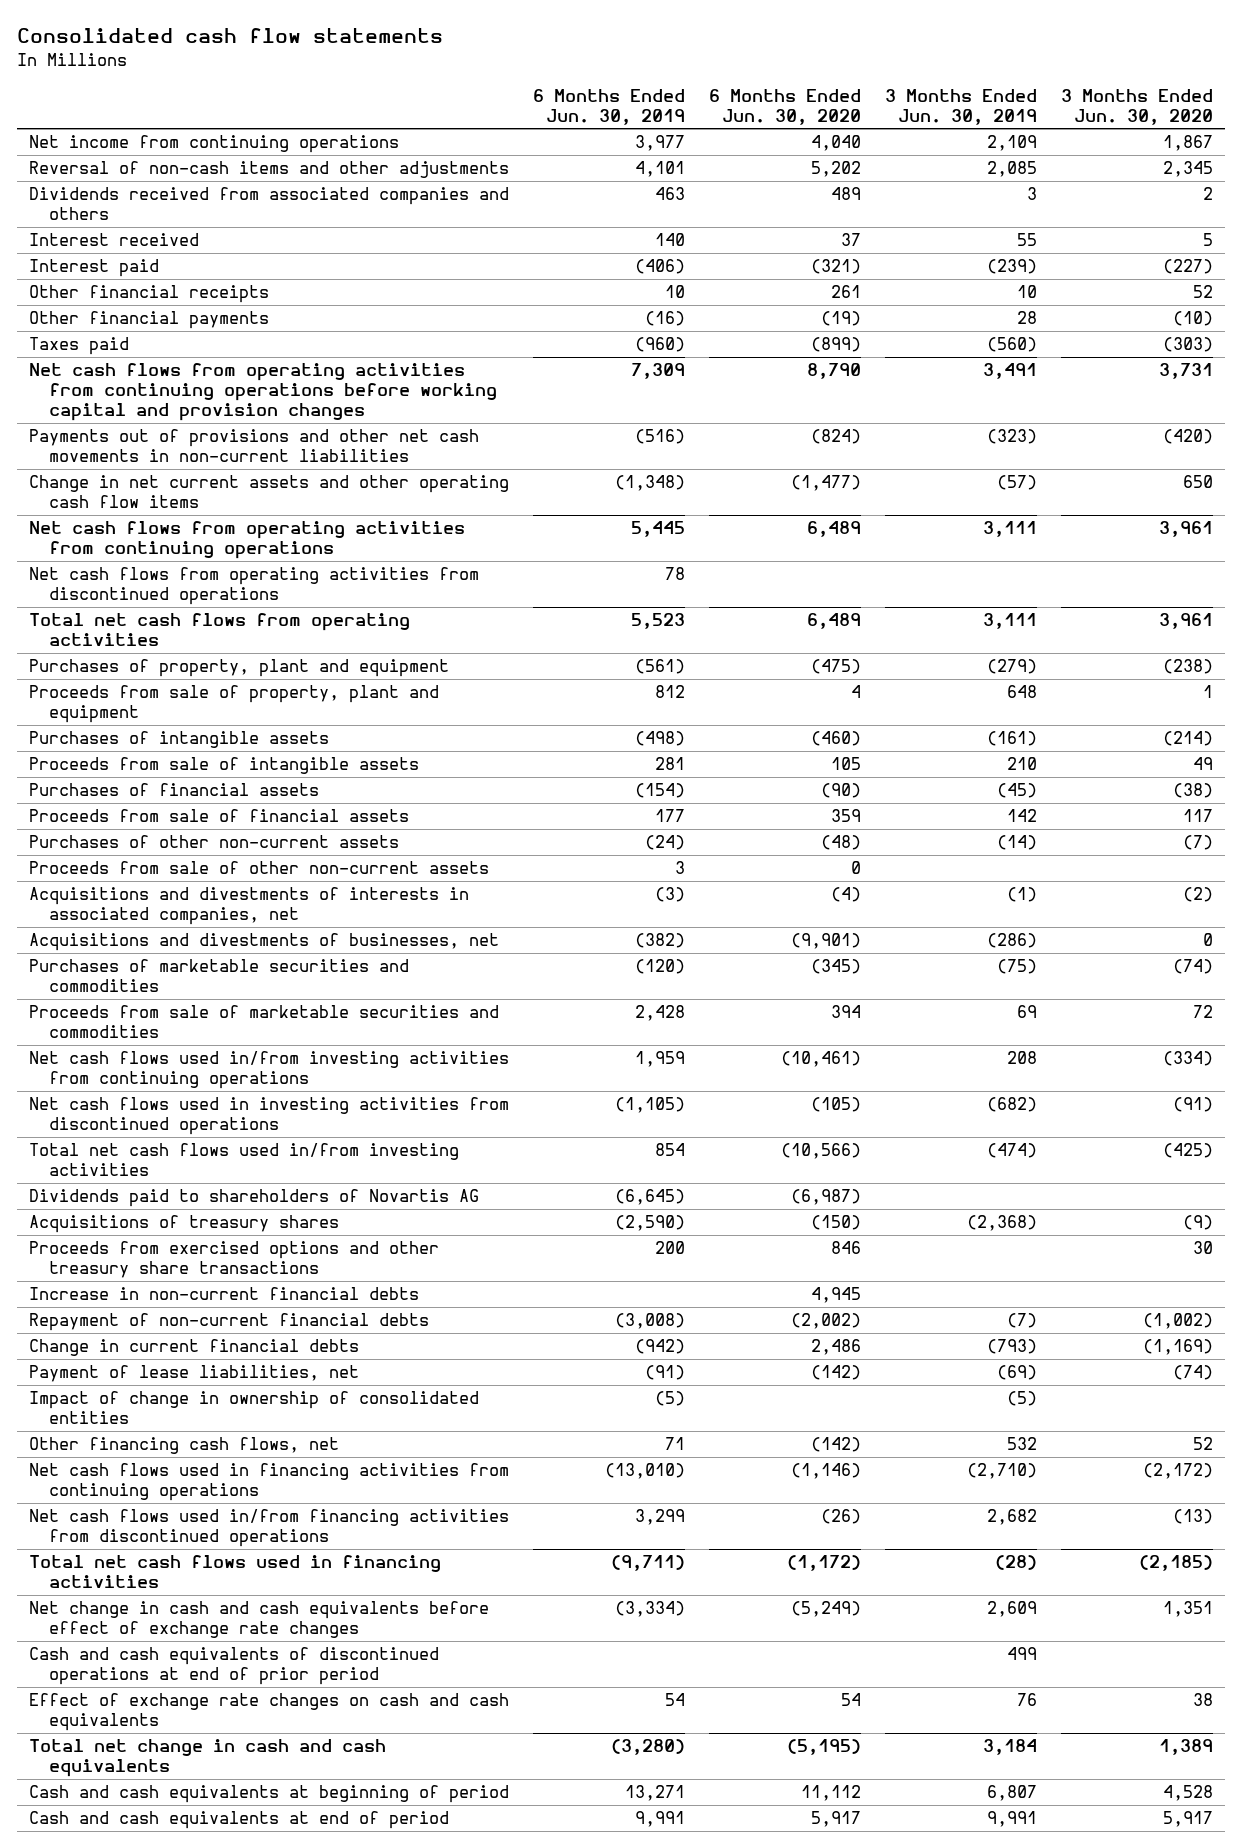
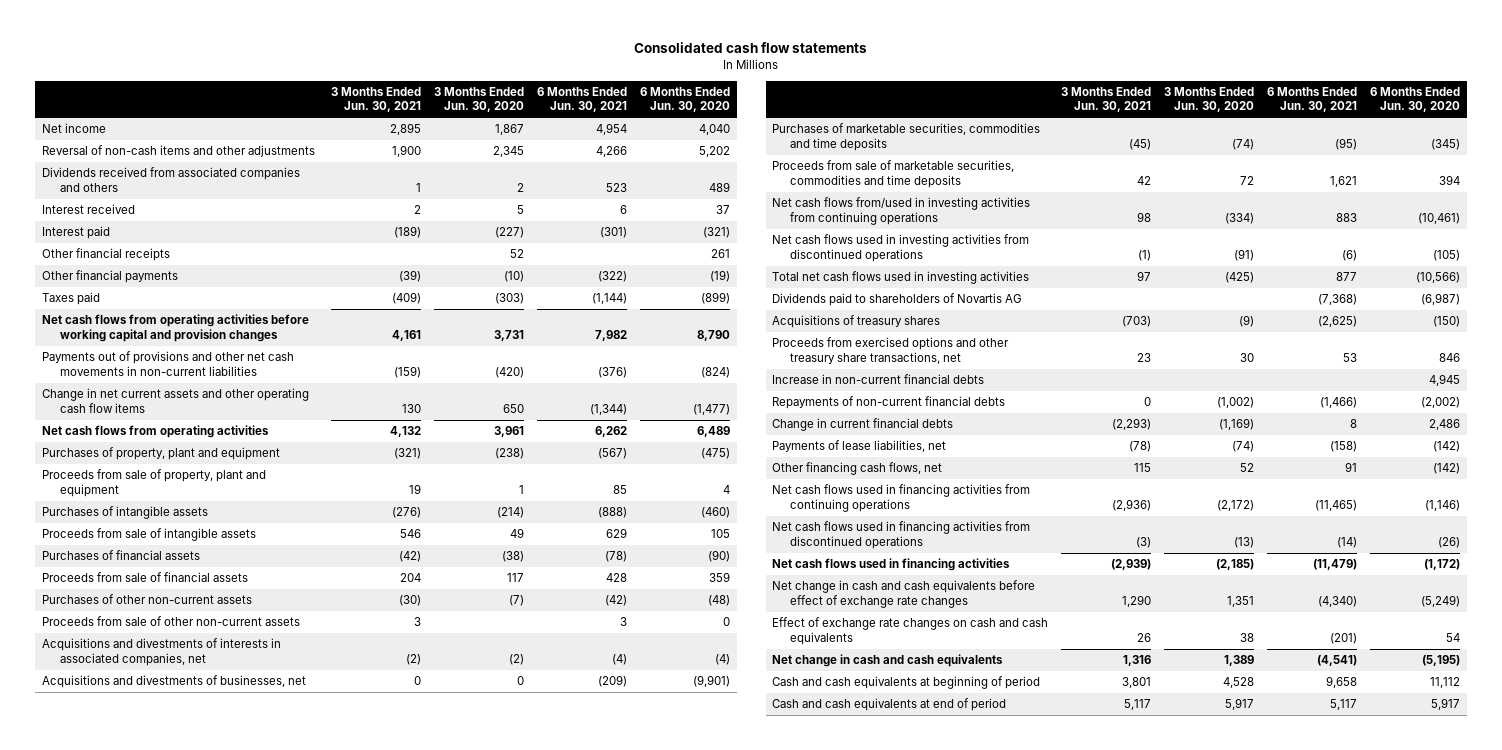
- | 6 Months Ended Jun. 30, 2019 | 6 Months Ended Jun. 30, 2020 | 3 Months Ended Jun. 30, 2019 | 3 Months Ended Jun. 30, 2020
+ | 3 Months Ended Jun. 30, 2021 | 3 Months Ended Jun. 30, 2020 | 6 Months Ended Jun. 30, 2021 | 6 Months Ended Jun. 30, 2020
- Net income from continuing operations | 3,977 | 4,040 | 2,109 | 1,867
+ Net income | 2,895 | 1,867 | 4,954 | 4,040
- Net cash flows from operating activities from continuing operations before working capital and provision changes | 7,309 | 8,790 | 3,491 | 3,731
+ Net cash flows from operating activities before working capital and provision changes | 4,161 | 3,731 | 7,982 | 8,790
- Net cash flows from operating activities from continuing operations | 5,445 | 6,489 | 3,111 | 3,961
- Net cash flows from operating activities from discontinued operations | 78 | | |
- Total net cash flows from operating activities | 5,523 | 6,489 | 3,111 | 3,961
+ Net cash flows from operating activities | 4,132 | 3,961 | 6,262 | 6,489
- Purchases of marketable securities and commodities | (120) | (345) | (75) | (74)
- Proceeds from sale of marketable securities and commodities | 2,428 | 394 | 69 | 72
- Net cash flows used in/from investing activities from continuing operations | 1,959 | (10,461) | 208 | (334)
+ Purchases of marketable securities, commodities and time deposits | (45) | (74) | (95) | (345)
+ Proceeds from sale of marketable securities, commodities and time deposits | 42 | 72 | 1,621 | 394
+ Net cash flows from/used in investing activities from continuing operations | 98 | (334) | 883 | (10,461)
- Total net cash flows used in/from investing activities | 854 | (10,566) | (474) | (425)
+ Total net cash flows used in investing activities | 97 | (425) | 877 | (10,566)
- Proceeds from exercised options and other treasury share transactions | 200 | 846 | | 30
+ Proceeds from exercised options and other treasury share transactions, net | 23 | 30 | 53 | 846
- Repayment of non-current financial debts | (3,008) | (2,002) | (7) | (1,002)
+ Repayments of non-current financial debts | 0 | (1,002) | (1,466) | (2,002)
- Payment of lease liabilities, net | (91) | (142) | (69) | (74)
- Impact of change in ownership of consolidated entities | (5) | | (5) |
+ Payments of lease liabilities, net | (78) | (74) | (158) | (142)
- Net cash flows used in/from financing activities from discontinued operations | 3,299 | (26) | 2,682 | (13)
- Total net cash flows used in financing activities | (9,711) | (1,172) | (28) | (2,185)
+ Net cash flows used in financing activities from discontinued operations | (3) | (13) | (14) | (26)
+ Net cash flows used in financing activities | (2,939) | (2,185) | (11,479) | (1,172)
- Cash and cash equivalents of discontinued operations at end of prior period | | | 499 |
- Total net change in cash and cash equivalents | (3,280) | (5,195) | 3,184 | 1,389
+ Net change in cash and cash equivalents | 1,316 | 1,389 | (4,541) | (5,195)

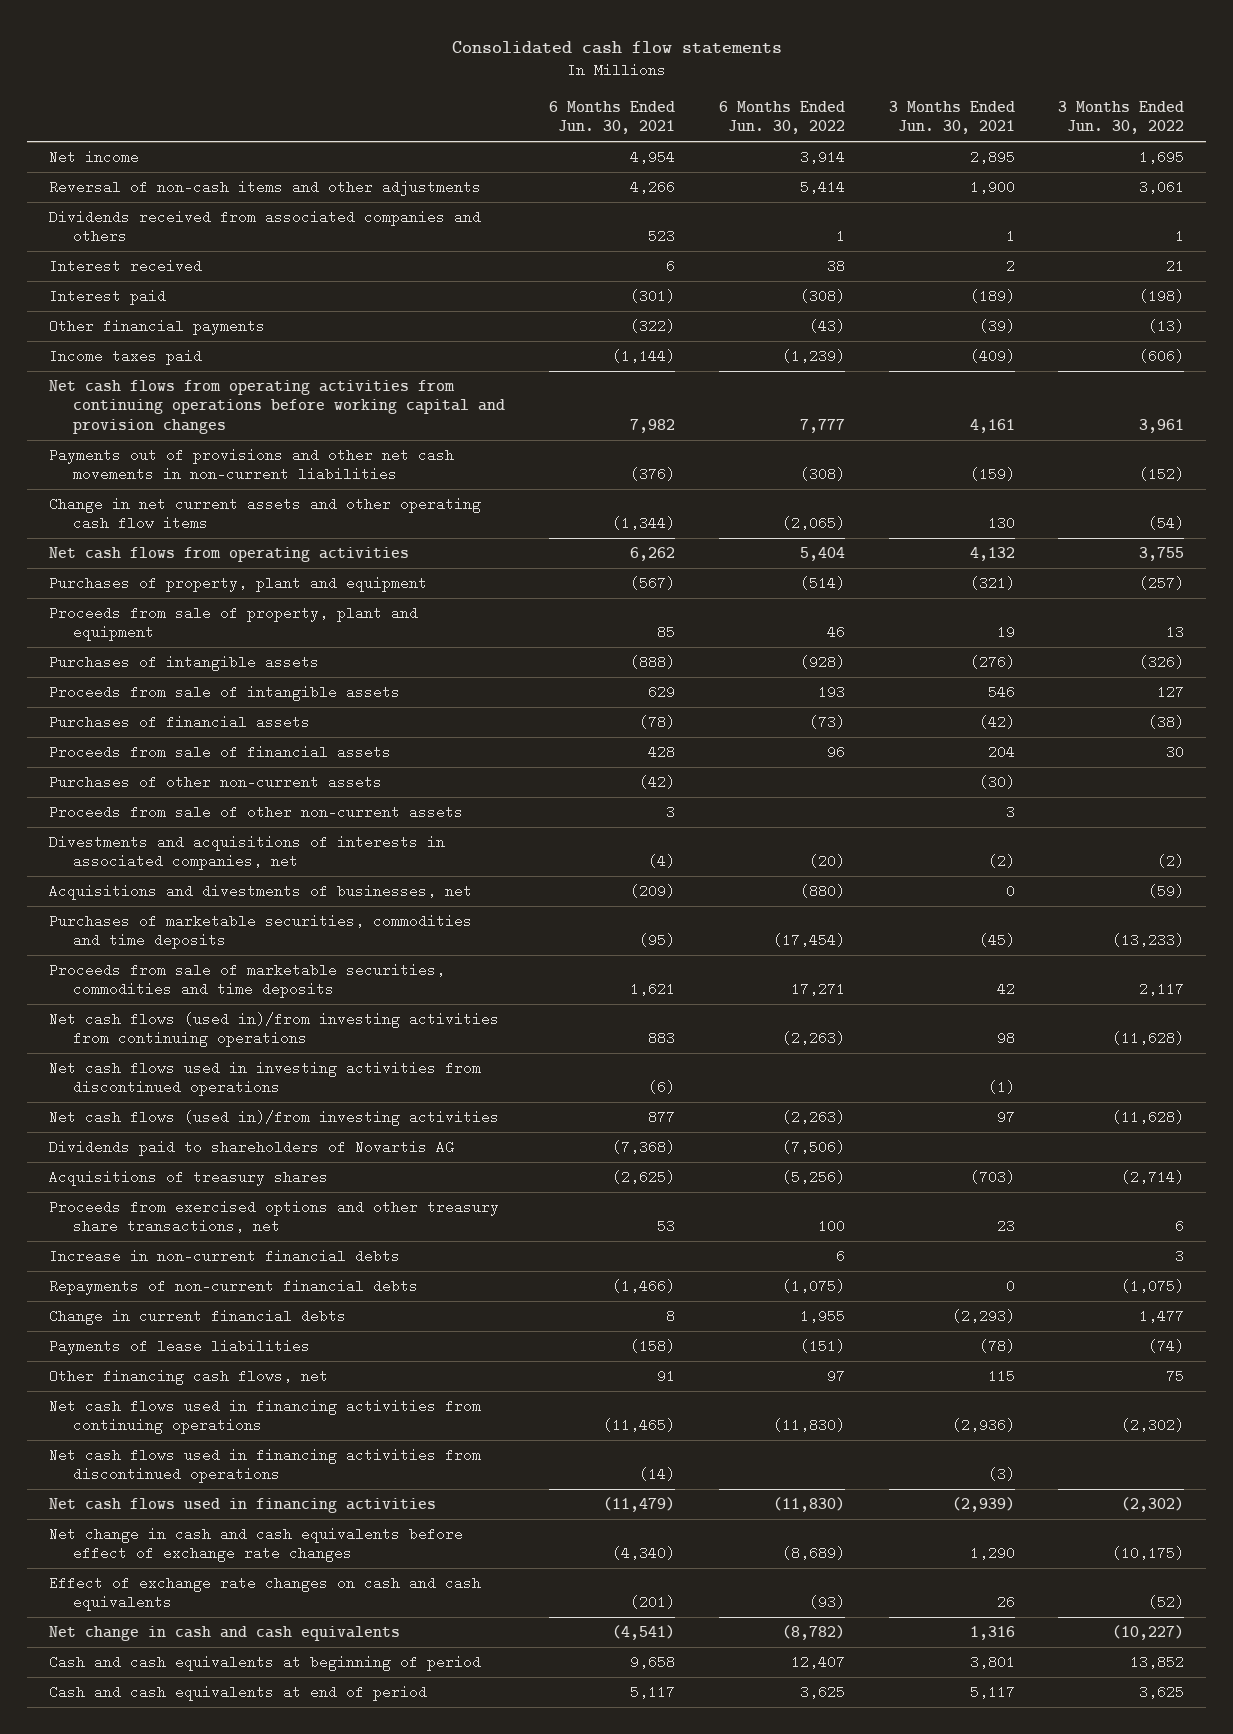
- | 3 Months Ended Jun. 30, 2021 | 3 Months Ended Jun. 30, 2020 | 6 Months Ended Jun. 30, 2021 | 6 Months Ended Jun. 30, 2020
+ | 6 Months Ended Jun. 30, 2021 | 6 Months Ended Jun. 30, 2022 | 3 Months Ended Jun. 30, 2021 | 3 Months Ended Jun. 30, 2022
- Other financial receipts | | 52 | | 261
- Taxes paid | (409) | (303) | (1,144) | (899)
- Net cash flows from operating activities before working capital and provision changes | 4,161 | 3,731 | 7,982 | 8,790
+ Income taxes paid | (1,144) | (1,239) | (409) | (606)
+ Net cash flows from operating activities from continuing operations before working capital and provision changes | 7,982 | 7,777 | 4,161 | 3,961
- Acquisitions and divestments of interests in associated companies, net | (2) | (2) | (4) | (4)
+ Divestments and acquisitions of interests in associated companies, net | (4) | (20) | (2) | (2)
- Net cash flows from/used in investing activities from continuing operations | 98 | (334) | 883 | (10,461)
+ Net cash flows (used in)/from investing activities from continuing operations | 883 | (2,263) | 98 | (11,628)
- Total net cash flows used in investing activities | 97 | (425) | 877 | (10,566)
+ Net cash flows (used in)/from investing activities | 877 | (2,263) | 97 | (11,628)
- Payments of lease liabilities, net | (78) | (74) | (158) | (142)
+ Payments of lease liabilities | (158) | (151) | (78) | (74)

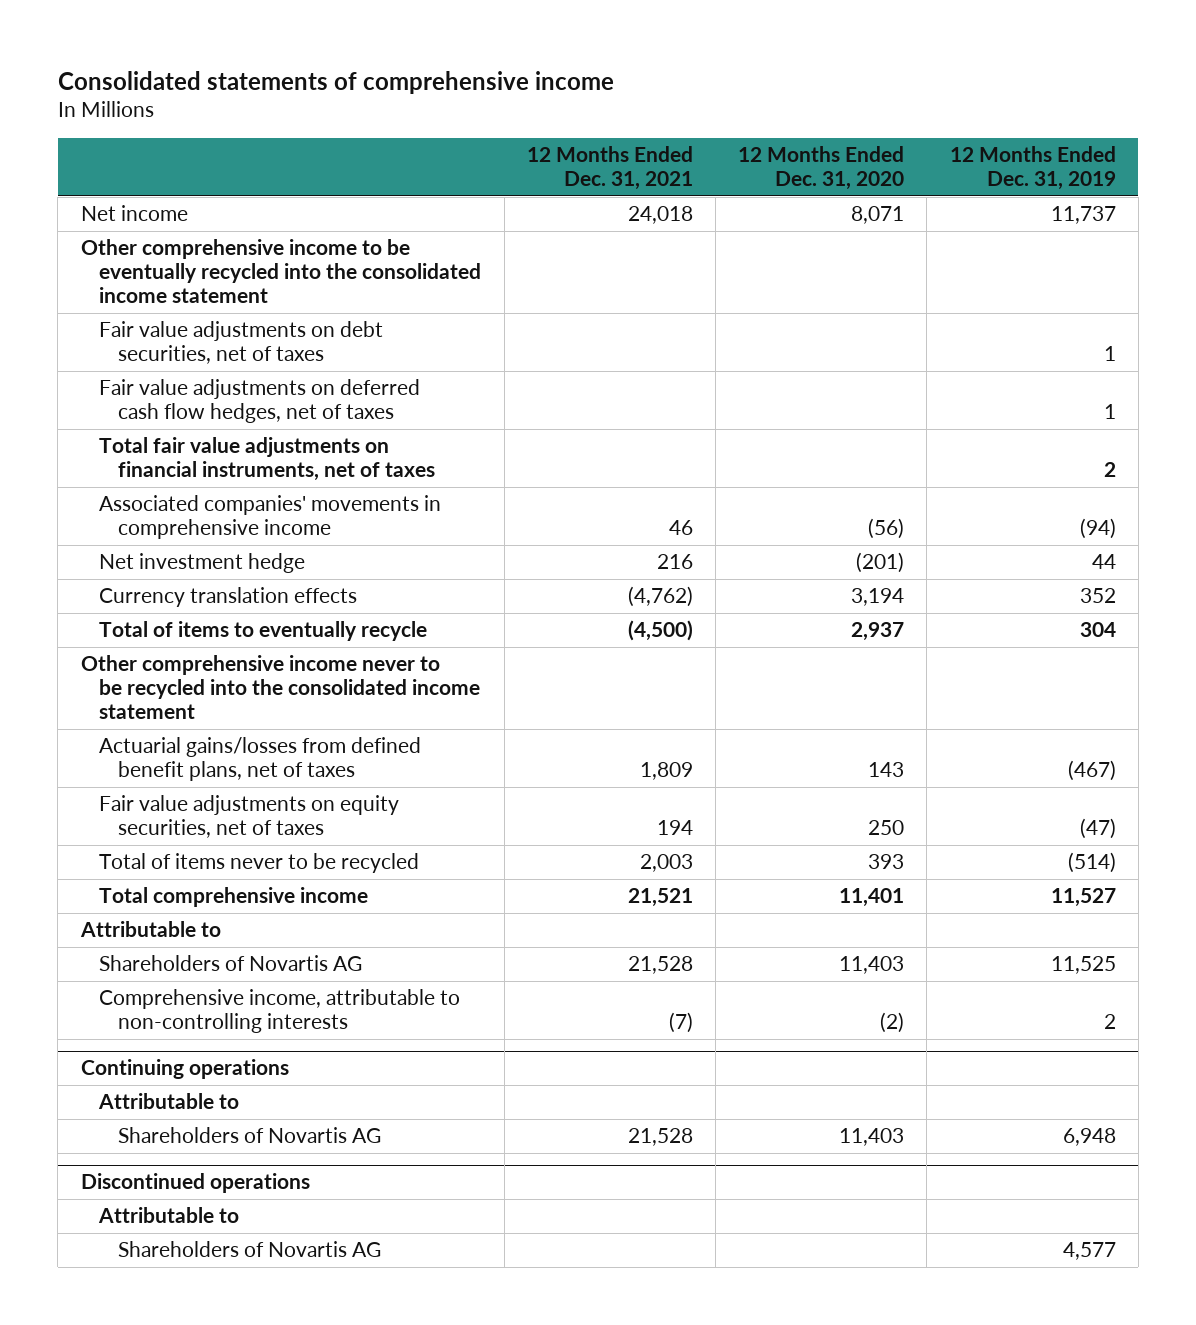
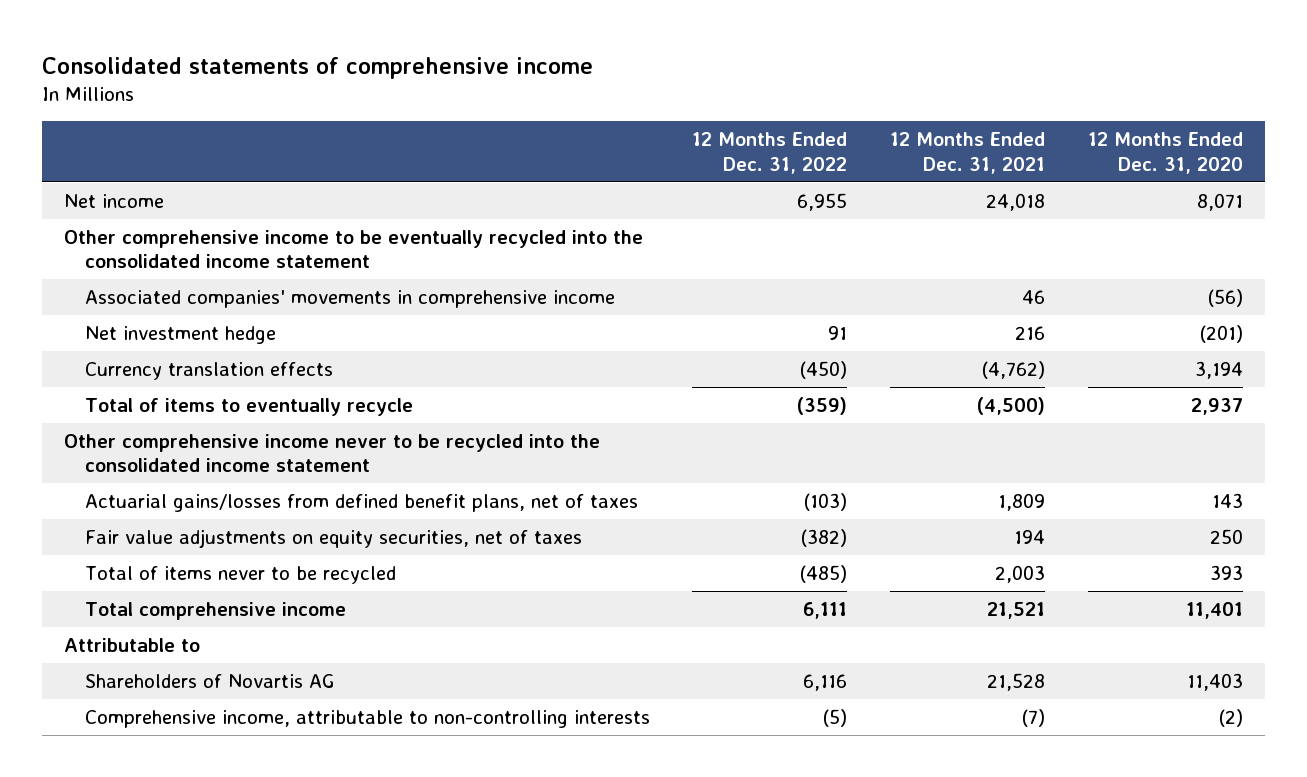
- | 12 Months Ended Dec. 31, 2021 | 12 Months Ended Dec. 31, 2020 | 12 Months Ended Dec. 31, 2019
+ | 12 Months Ended Dec. 31, 2022 | 12 Months Ended Dec. 31, 2021 | 12 Months Ended Dec. 31, 2020
- Fair value adjustments on debt securities, net of taxes | | | 1
- Fair value adjustments on deferred cash flow hedges, net of taxes | | | 1
- Total fair value adjustments on financial instruments, net of taxes | | | 2
- Continuing operations
- Attributable to
- Shareholders of Novartis AG | 21,528 | 11,403 | 6,948
- Discontinued operations
- Attributable to
- Shareholders of Novartis AG | | | 4,577

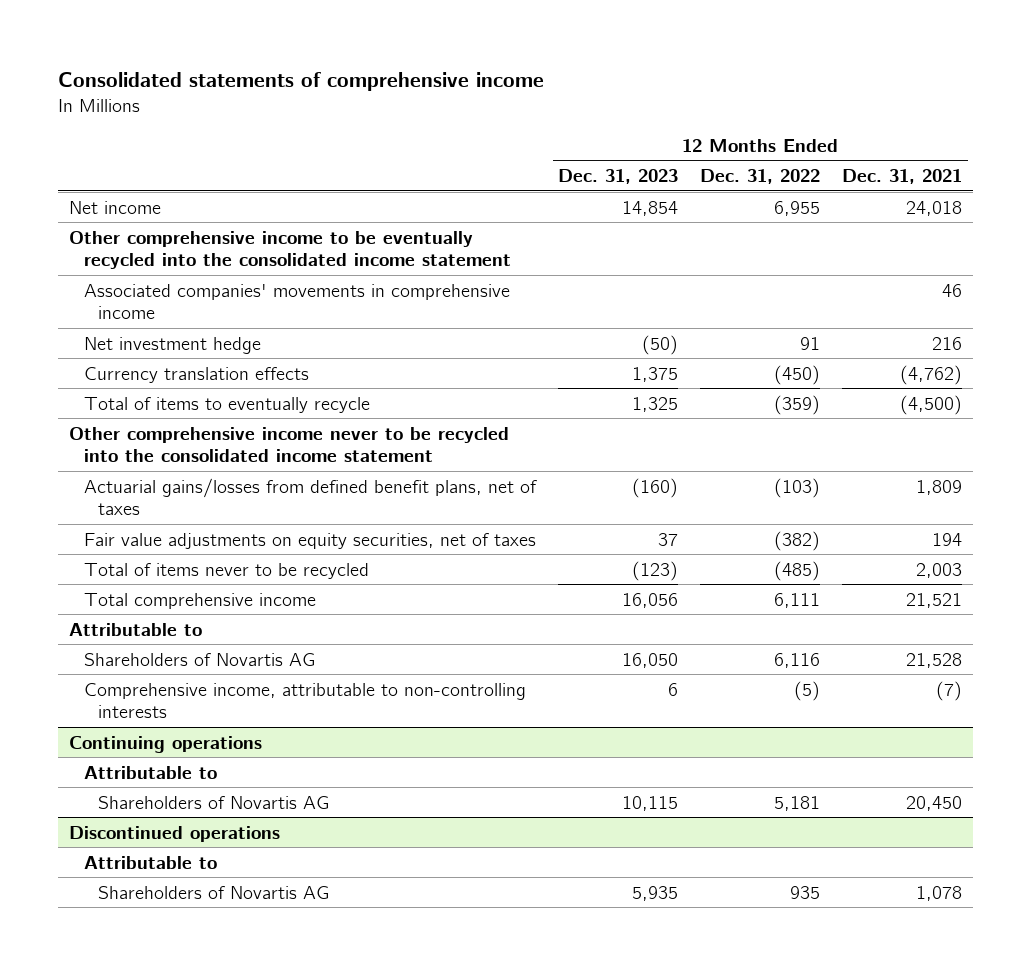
- | 12 Months Ended Dec. 31, 2022 | 12 Months Ended Dec. 31, 2021 | 12 Months Ended Dec. 31, 2020
+ | 12 Months Ended Dec. 31, 2023 | 12 Months Ended Dec. 31, 2022 | 12 Months Ended Dec. 31, 2021
+ Continuing operations
+ Attributable to
+ Shareholders of Novartis AG | 10,115 | 5,181 | 20,450
+ Discontinued operations
+ Attributable to
+ Shareholders of Novartis AG | 5,935 | 935 | 1,078

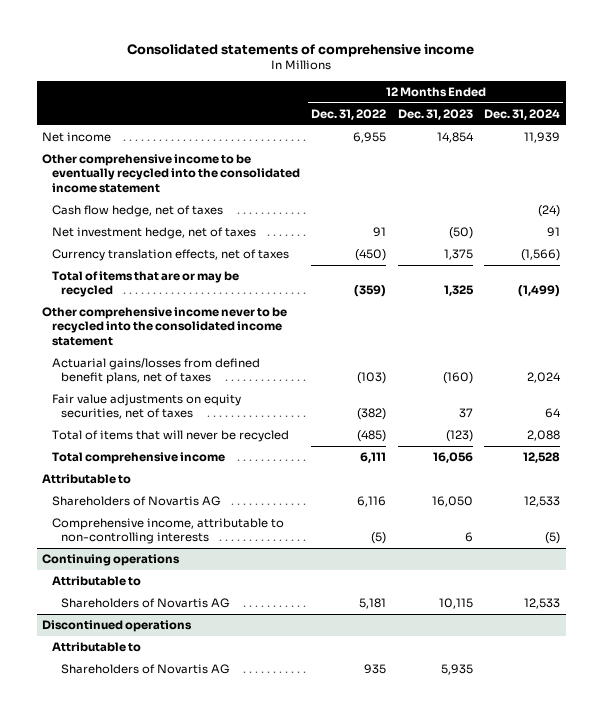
- | 12 Months Ended Dec. 31, 2023 | 12 Months Ended Dec. 31, 2022 | 12 Months Ended Dec. 31, 2021
+ | 12 Months Ended Dec. 31, 2022 | 12 Months Ended Dec. 31, 2023 | 12 Months Ended Dec. 31, 2024
- Associated companies' movements in comprehensive income | | | 46
- Net investment hedge | (50) | 91 | 216
- Currency translation effects | 1,375 | (450) | (4,762)
- Total of items to eventually recycle | 1,325 | (359) | (4,500)
+ Cash flow hedge, net of taxes | | | (24)
+ Net investment hedge, net of taxes | 91 | (50) | 91
+ Currency translation effects, net of taxes | (450) | 1,375 | (1,566)
+ Total of items that are or may be recycled | (359) | 1,325 | (1,499)
- Total of items never to be recycled | (123) | (485) | 2,003
+ Total of items that will never be recycled | (485) | (123) | 2,088

